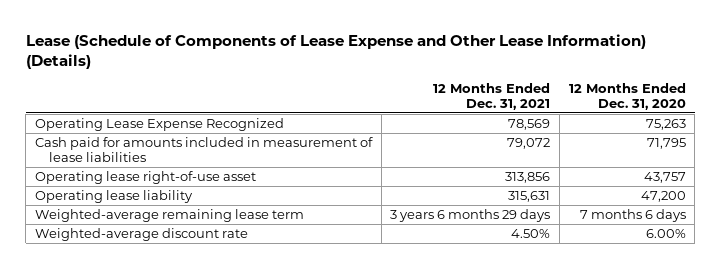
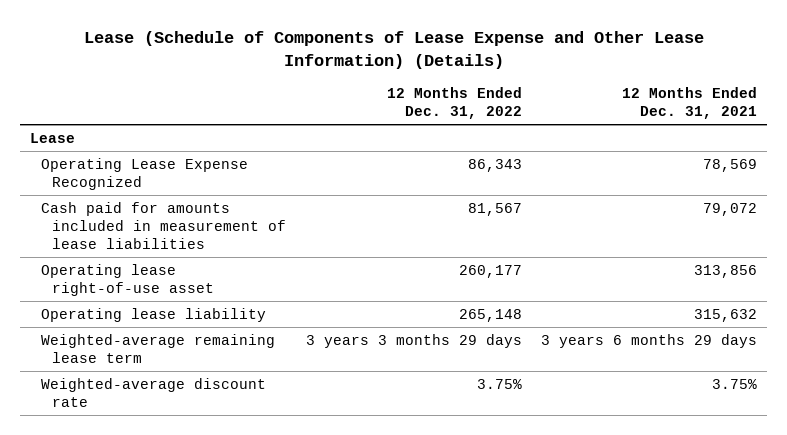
- | 12 Months Ended Dec. 31, 2021 | 12 Months Ended Dec. 31, 2020
+ | 12 Months Ended Dec. 31, 2022 | 12 Months Ended Dec. 31, 2021
+ Lease
- Operating lease liability | 315,631 | 47,200
+ Operating lease liability | 265,148 | 315,632
- Weighted-average discount rate | 4.50% | 6.00%
+ Weighted-average discount rate | 3.75% | 3.75%

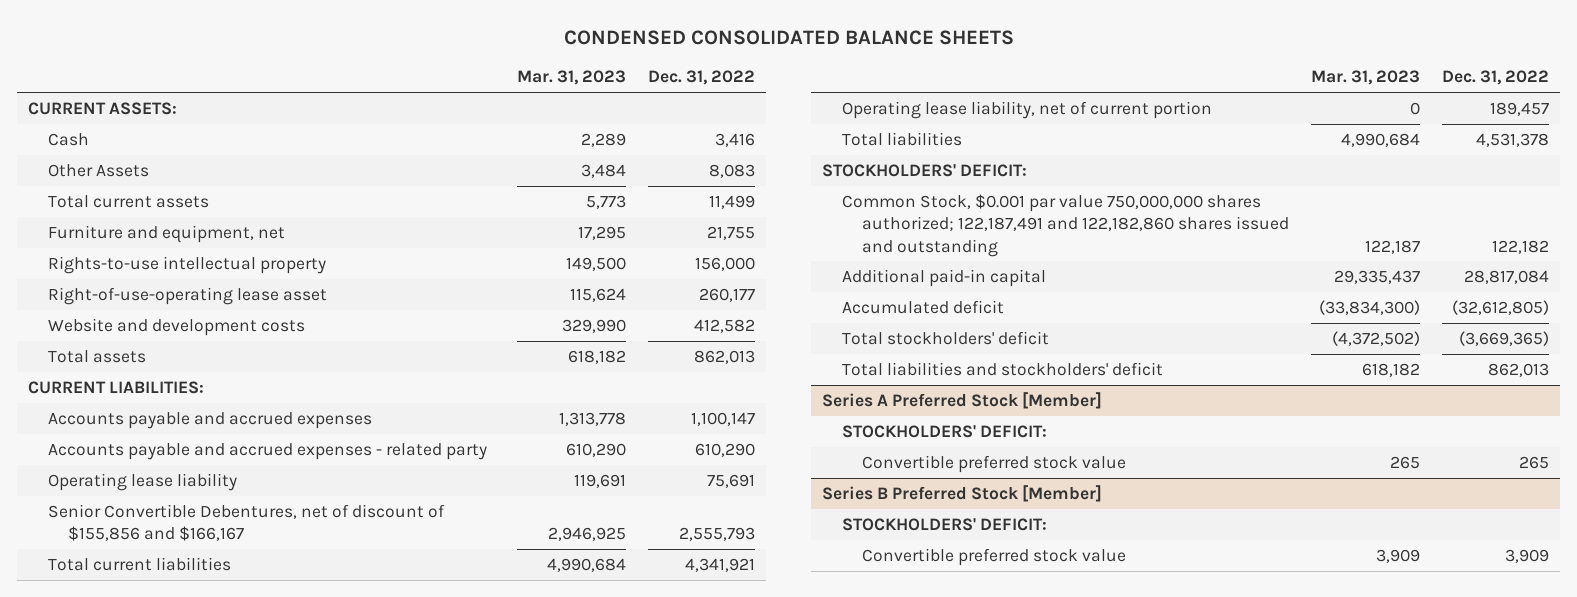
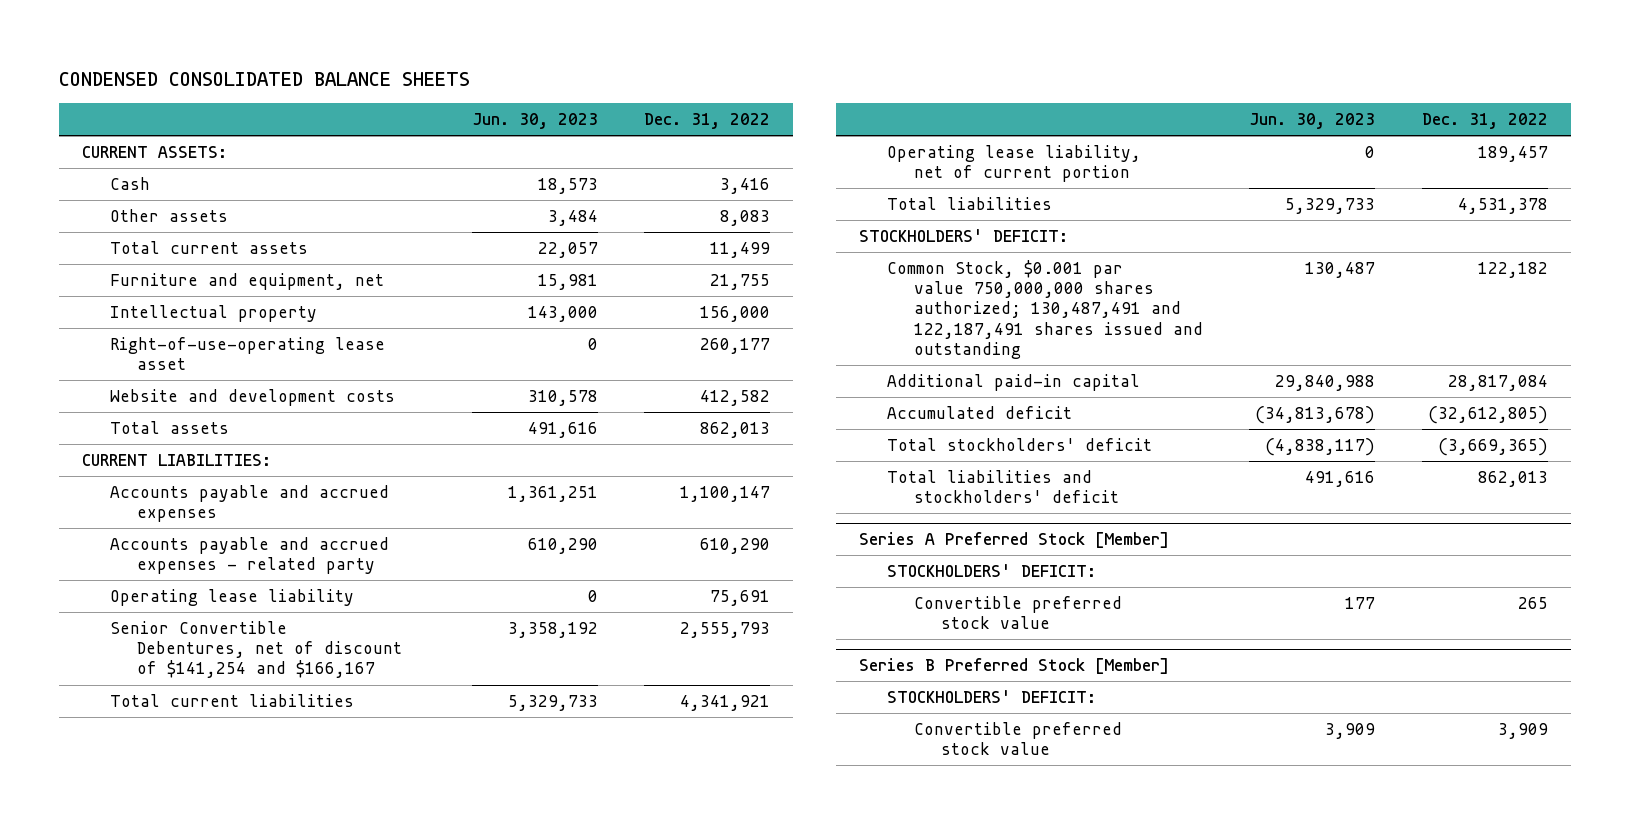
- | Mar. 31, 2023 | Dec. 31, 2022
+ | Jun. 30, 2023 | Dec. 31, 2022
- Other Assets | 3,484 | 8,083
+ Other assets | 3,484 | 8,083
- Rights-to-use intellectual property | 149,500 | 156,000
+ Intellectual property | 143,000 | 156,000
- Senior Convertible Debentures, net of discount of $155,856 and $166,167 | 2,946,925 | 2,555,793
+ Senior Convertible Debentures, net of discount of $141,254 and $166,167 | 3,358,192 | 2,555,793
- Common Stock, $0.001 par value 750,000,000 shares authorized; 122,187,491 and 122,182,860 shares issued and outstanding | 122,187 | 122,182
+ Common Stock, $0.001 par value 750,000,000 shares authorized; 130,487,491 and 122,187,491 shares issued and outstanding | 130,487 | 122,182

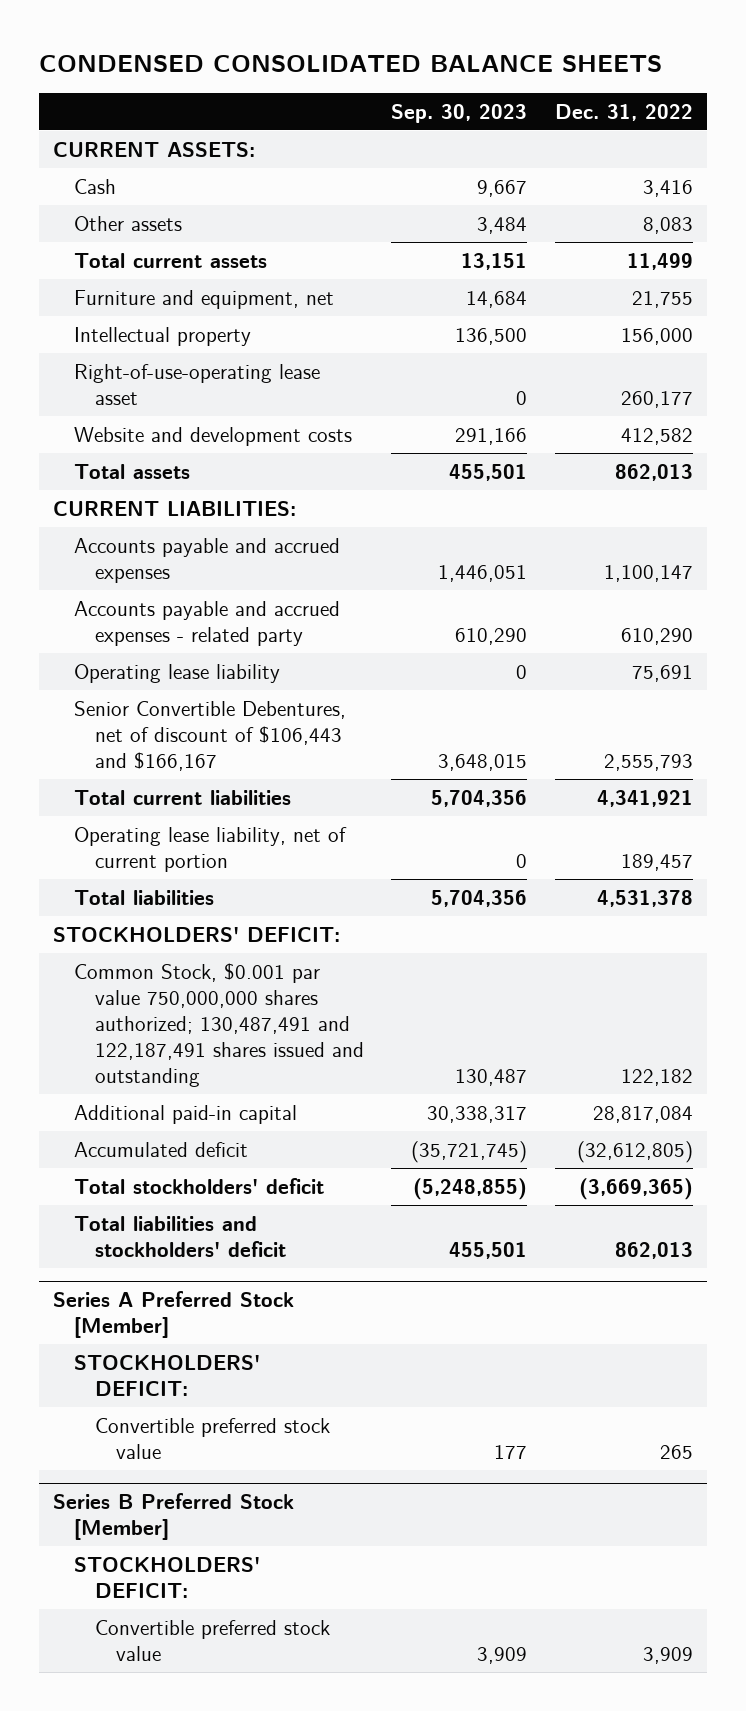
- | Jun. 30, 2023 | Dec. 31, 2022
+ | Sep. 30, 2023 | Dec. 31, 2022
- Senior Convertible Debentures, net of discount of $141,254 and $166,167 | 3,358,192 | 2,555,793
+ Senior Convertible Debentures, net of discount of $106,443 and $166,167 | 3,648,015 | 2,555,793

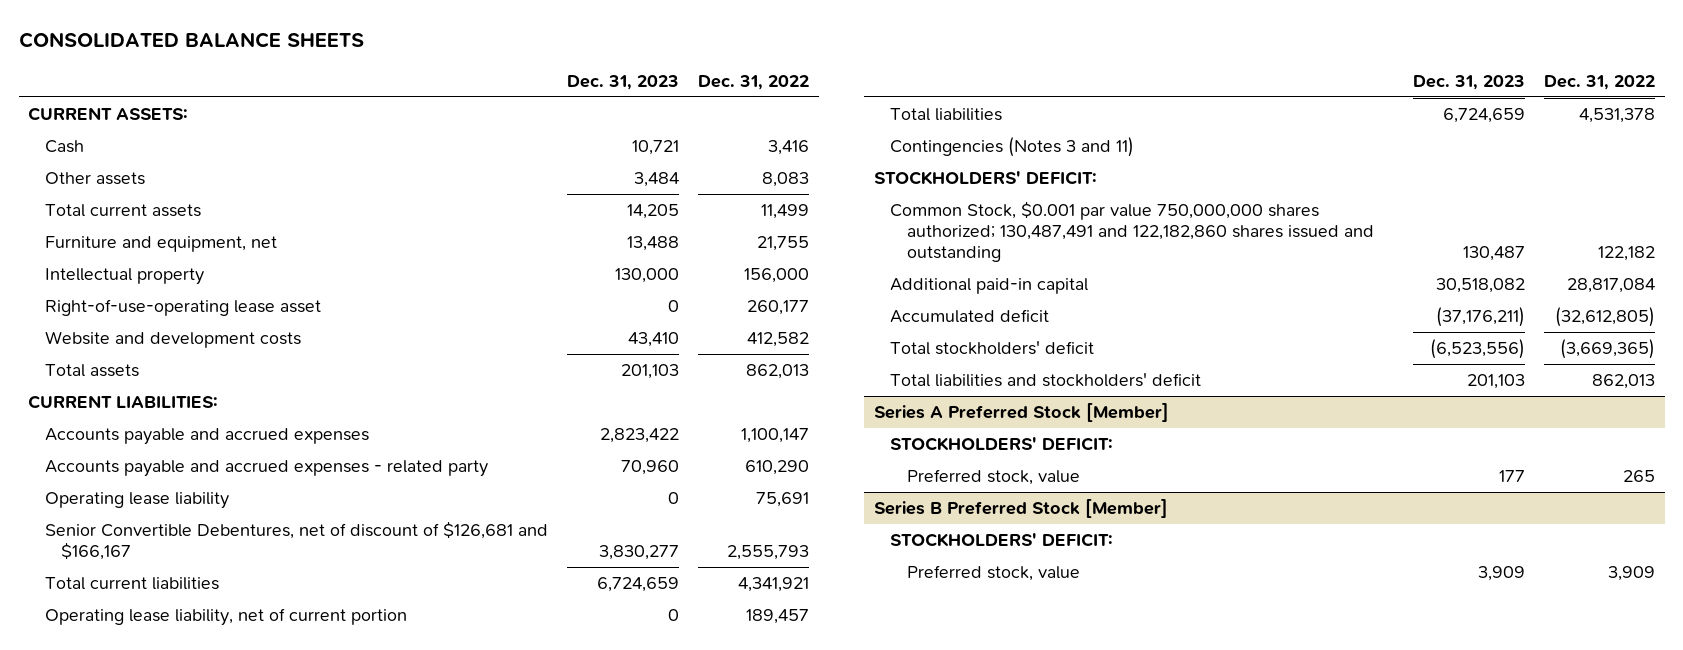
- CONDENSED CONSOLIDATED BALANCE SHEETS
+ CONSOLIDATED BALANCE SHEETS
- | Sep. 30, 2023 | Dec. 31, 2022
+ | Dec. 31, 2023 | Dec. 31, 2022
- Senior Convertible Debentures, net of discount of $106,443 and $166,167 | 3,648,015 | 2,555,793
+ Senior Convertible Debentures, net of discount of $126,681 and $166,167 | 3,830,277 | 2,555,793
+ Contingencies (Notes 3 and 11)
- Common Stock, $0.001 par value 750,000,000 shares authorized; 130,487,491 and 122,187,491 shares issued and outstanding | 130,487 | 122,182
+ Common Stock, $0.001 par value 750,000,000 shares authorized; 130,487,491 and 122,182,860 shares issued and outstanding | 130,487 | 122,182
@ Series A Preferred Stock [Member]
- Convertible preferred stock value | 177 | 265
+ Preferred stock, value | 177 | 265
@ Series B Preferred Stock [Member]
- Convertible preferred stock value | 3,909 | 3,909
+ Preferred stock, value | 3,909 | 3,909

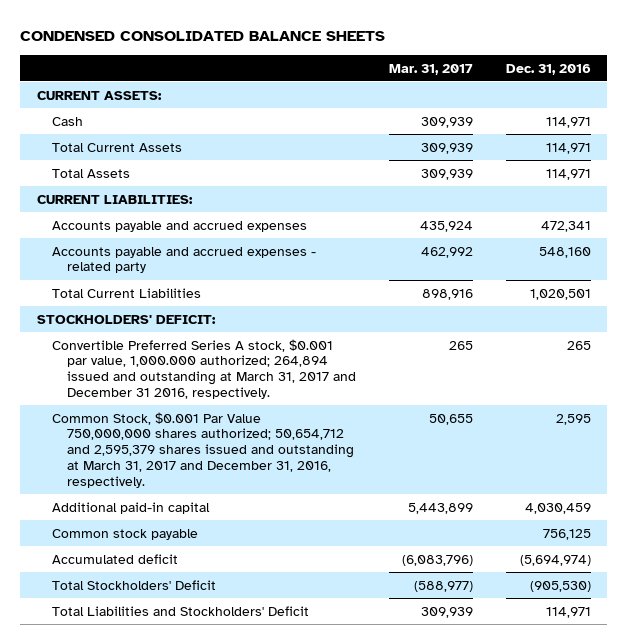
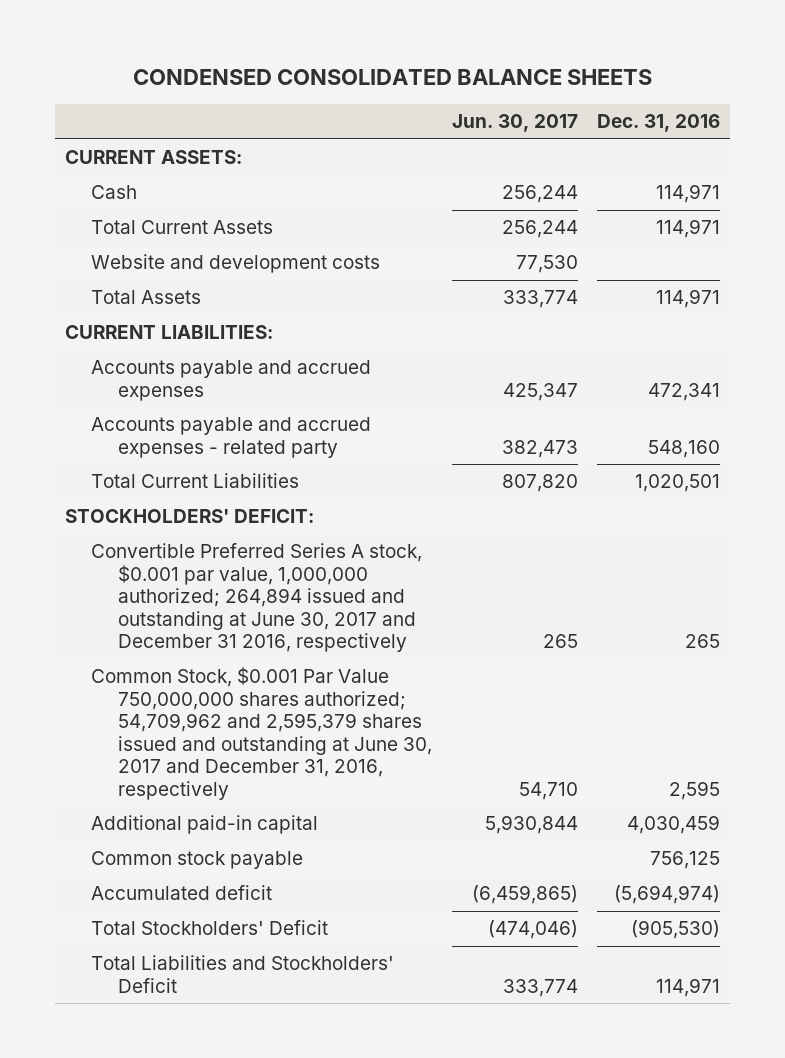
- | Mar. 31, 2017 | Dec. 31, 2016
+ | Jun. 30, 2017 | Dec. 31, 2016
+ Website and development costs | 77,530 |
- Convertible Preferred Series A stock, $0.001 par value, 1,000.000 authorized; 264,894 issued and outstanding at March 31, 2017 and December 31 2016, respectively. | 265 | 265
- Common Stock, $0.001 Par Value 750,000,000 shares authorized; 50,654,712 and 2,595,379 shares issued and outstanding at March 31, 2017 and December 31, 2016, respectively. | 50,655 | 2,595
+ Convertible Preferred Series A stock, $0.001 par value, 1,000,000 authorized; 264,894 issued and outstanding at June 30, 2017 and December 31 2016, respectively | 265 | 265
+ Common Stock, $0.001 Par Value 750,000,000 shares authorized; 54,709,962 and 2,595,379 shares issued and outstanding at June 30, 2017 and December 31, 2016, respectively | 54,710 | 2,595

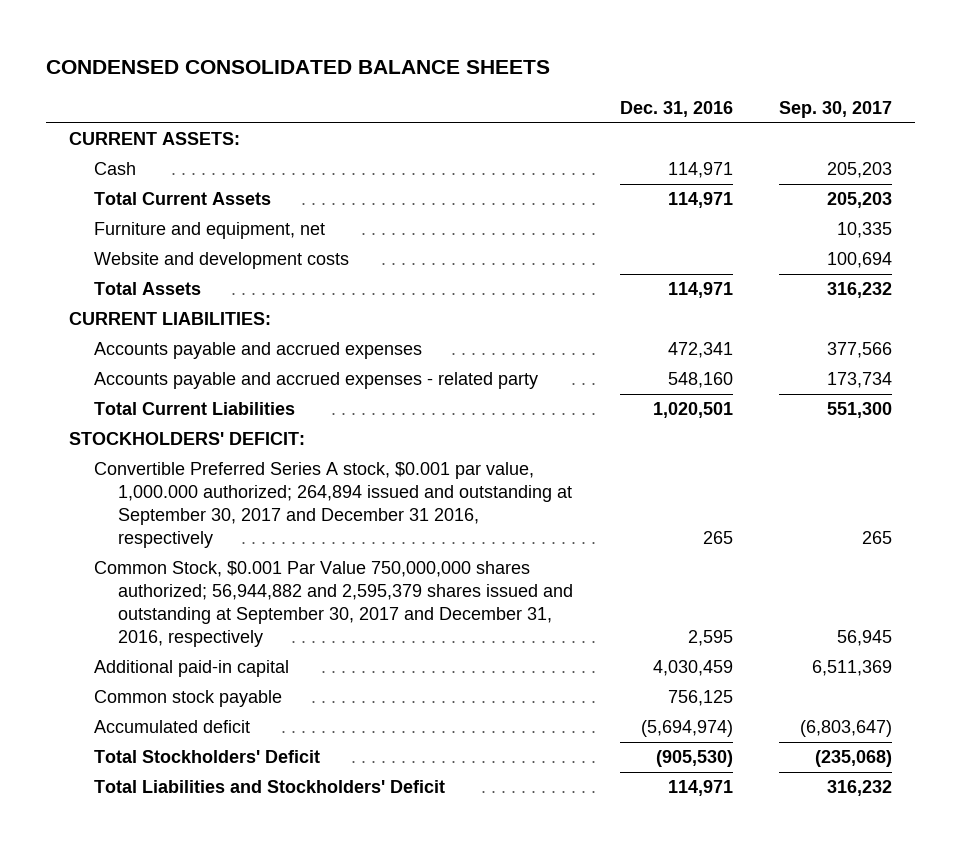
- | Jun. 30, 2017 | Dec. 31, 2016
+ | Dec. 31, 2016 | Sep. 30, 2017
+ Furniture and equipment, net | | 10,335
- Convertible Preferred Series A stock, $0.001 par value, 1,000,000 authorized; 264,894 issued and outstanding at June 30, 2017 and December 31 2016, respectively | 265 | 265
- Common Stock, $0.001 Par Value 750,000,000 shares authorized; 54,709,962 and 2,595,379 shares issued and outstanding at June 30, 2017 and December 31, 2016, respectively | 54,710 | 2,595
+ Convertible Preferred Series A stock, $0.001 par value, 1,000.000 authorized; 264,894 issued and outstanding at September 30, 2017 and December 31 2016, respectively | 265 | 265
+ Common Stock, $0.001 Par Value 750,000,000 shares authorized; 56,944,882 and 2,595,379 shares issued and outstanding at September 30, 2017 and December 31, 2016, respectively | 2,595 | 56,945

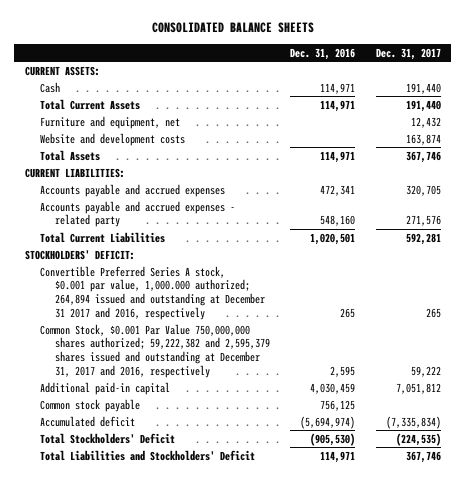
- CONDENSED CONSOLIDATED BALANCE SHEETS
+ CONSOLIDATED BALANCE SHEETS
- | Dec. 31, 2016 | Sep. 30, 2017
+ | Dec. 31, 2016 | Dec. 31, 2017
- Convertible Preferred Series A stock, $0.001 par value, 1,000.000 authorized; 264,894 issued and outstanding at September 30, 2017 and December 31 2016, respectively | 265 | 265
- Common Stock, $0.001 Par Value 750,000,000 shares authorized; 56,944,882 and 2,595,379 shares issued and outstanding at September 30, 2017 and December 31, 2016, respectively | 2,595 | 56,945
+ Convertible Preferred Series A stock, $0.001 par value, 1,000.000 authorized; 264,894 issued and outstanding at December 31 2017 and 2016, respectively | 265 | 265
+ Common Stock, $0.001 Par Value 750,000,000 shares authorized; 59,222,382 and 2,595,379 shares issued and outstanding at December 31, 2017 and 2016, respectively | 2,595 | 59,222

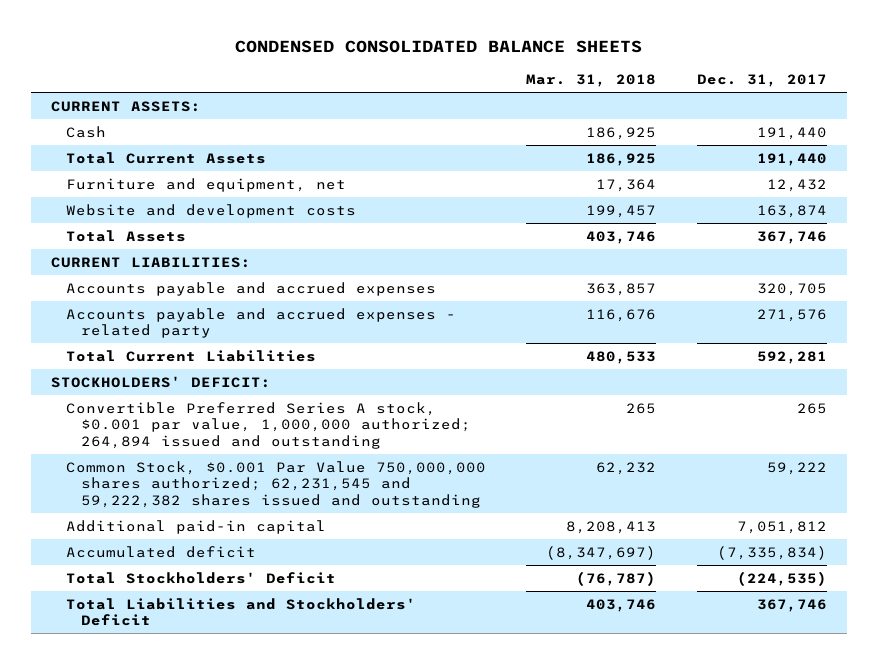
- CONSOLIDATED BALANCE SHEETS
+ CONDENSED CONSOLIDATED BALANCE SHEETS
- | Dec. 31, 2016 | Dec. 31, 2017
+ | Mar. 31, 2018 | Dec. 31, 2017
- Convertible Preferred Series A stock, $0.001 par value, 1,000.000 authorized; 264,894 issued and outstanding at December 31 2017 and 2016, respectively | 265 | 265
- Common Stock, $0.001 Par Value 750,000,000 shares authorized; 59,222,382 and 2,595,379 shares issued and outstanding at December 31, 2017 and 2016, respectively | 2,595 | 59,222
+ Convertible Preferred Series A stock, $0.001 par value, 1,000,000 authorized; 264,894 issued and outstanding | 265 | 265
+ Common Stock, $0.001 Par Value 750,000,000 shares authorized; 62,231,545 and 59,222,382 shares issued and outstanding | 62,232 | 59,222
- Common stock payable | 756,125 |

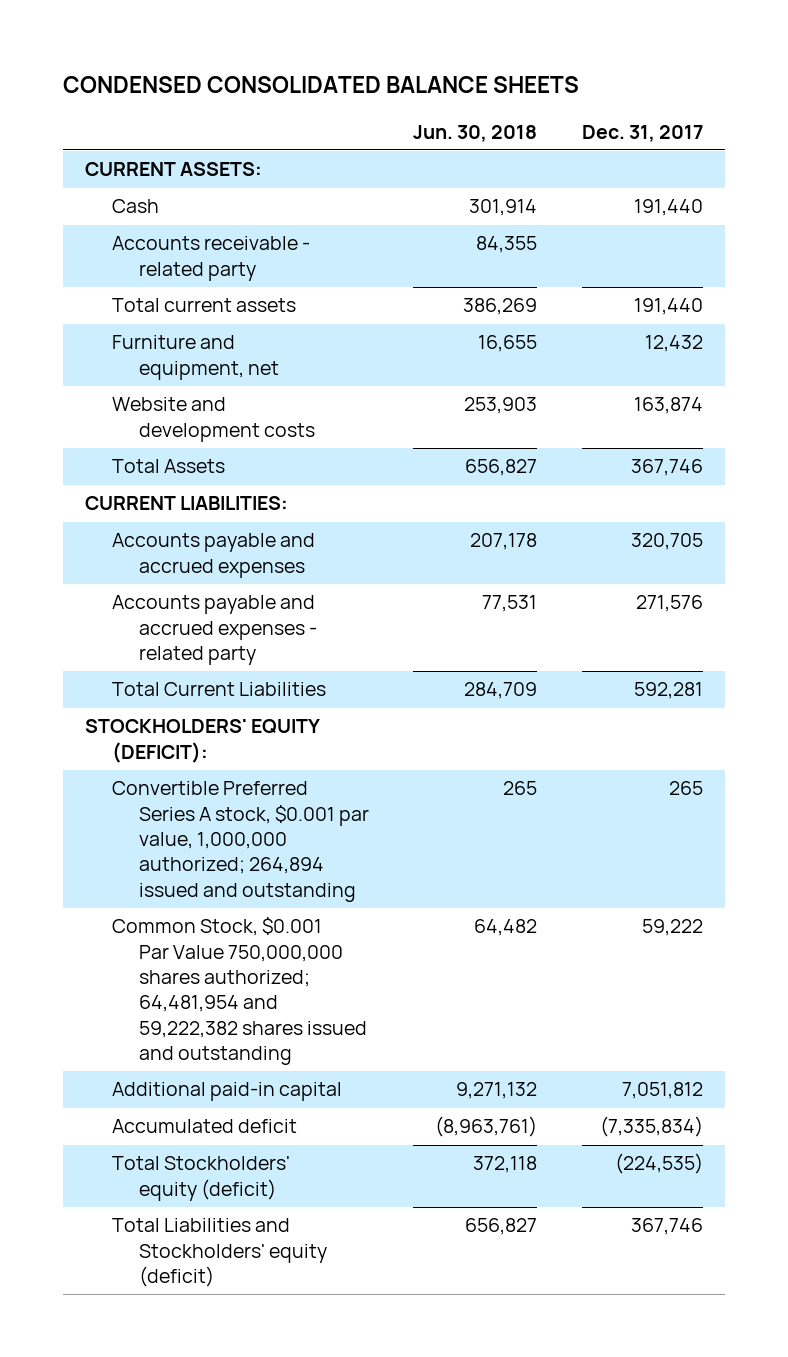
- | Mar. 31, 2018 | Dec. 31, 2017
+ | Jun. 30, 2018 | Dec. 31, 2017
- Total Current Assets | 186,925 | 191,440
+ Accounts receivable - related party | 84,355 |
+ Total current assets | 386,269 | 191,440
- STOCKHOLDERS' DEFICIT:
+ STOCKHOLDERS' EQUITY (DEFICIT):
- Common Stock, $0.001 Par Value 750,000,000 shares authorized; 62,231,545 and 59,222,382 shares issued and outstanding | 62,232 | 59,222
+ Common Stock, $0.001 Par Value 750,000,000 shares authorized; 64,481,954 and 59,222,382 shares issued and outstanding | 64,482 | 59,222
- Total Stockholders' Deficit | (76,787) | (224,535)
- Total Liabilities and Stockholders' Deficit | 403,746 | 367,746
+ Total Stockholders' equity (deficit) | 372,118 | (224,535)
+ Total Liabilities and Stockholders' equity (deficit) | 656,827 | 367,746

